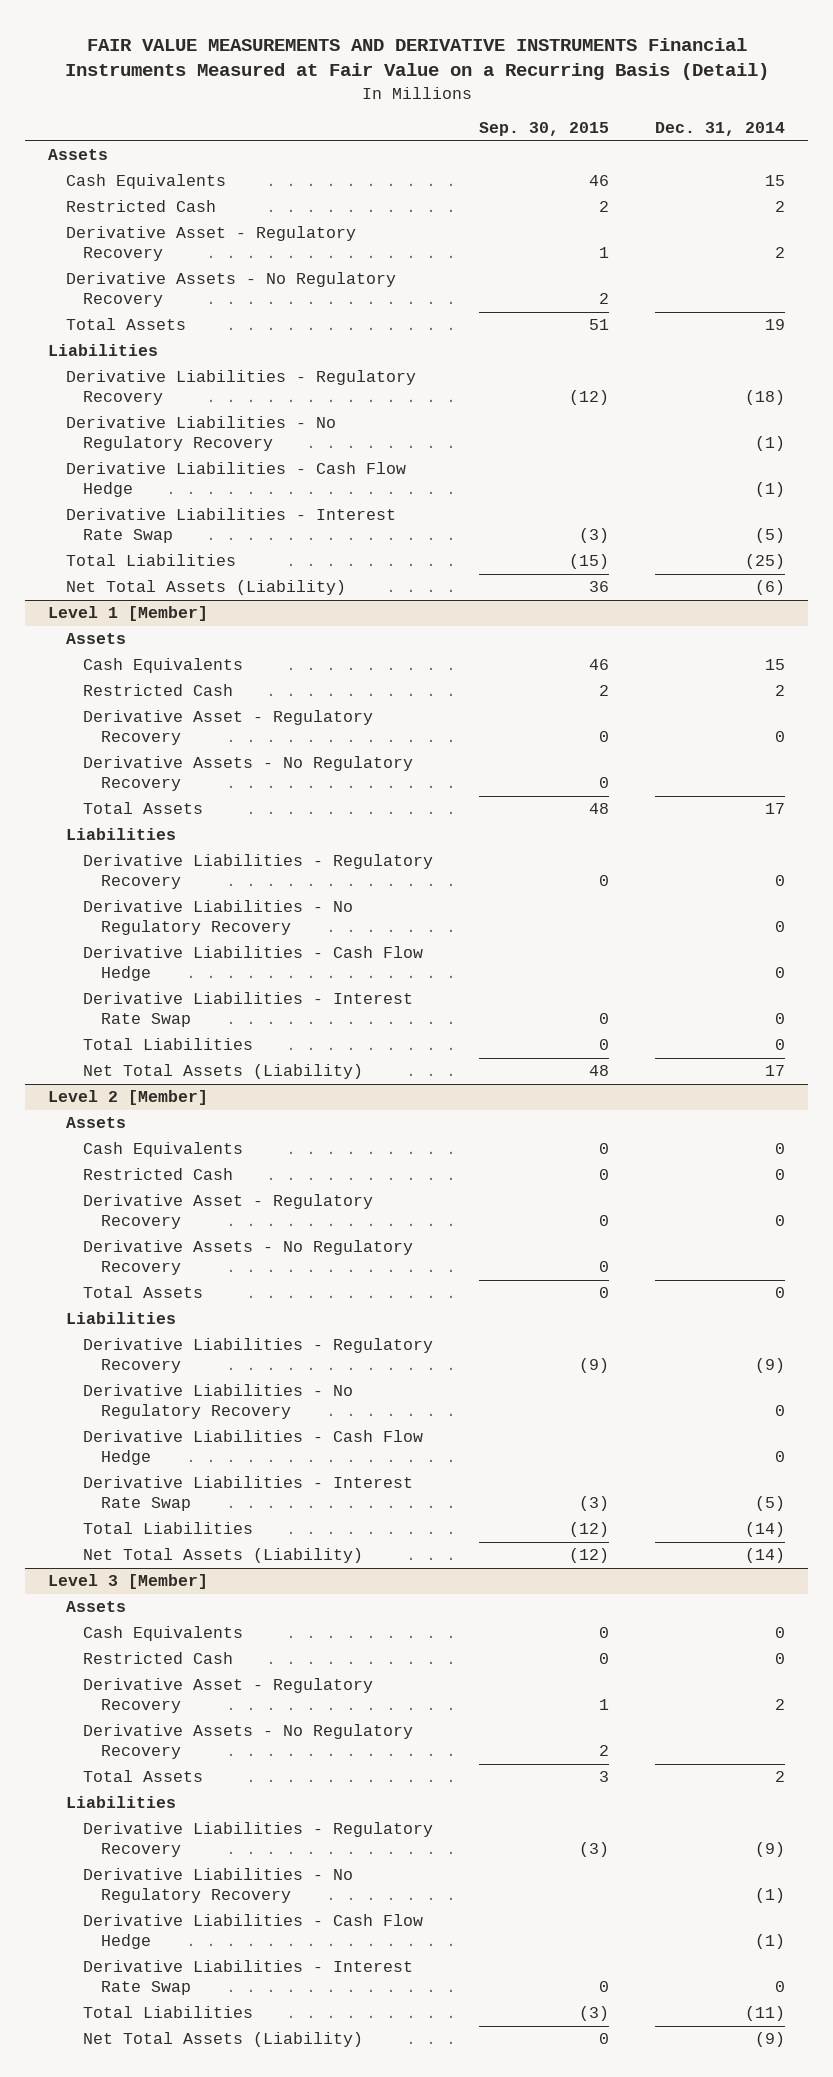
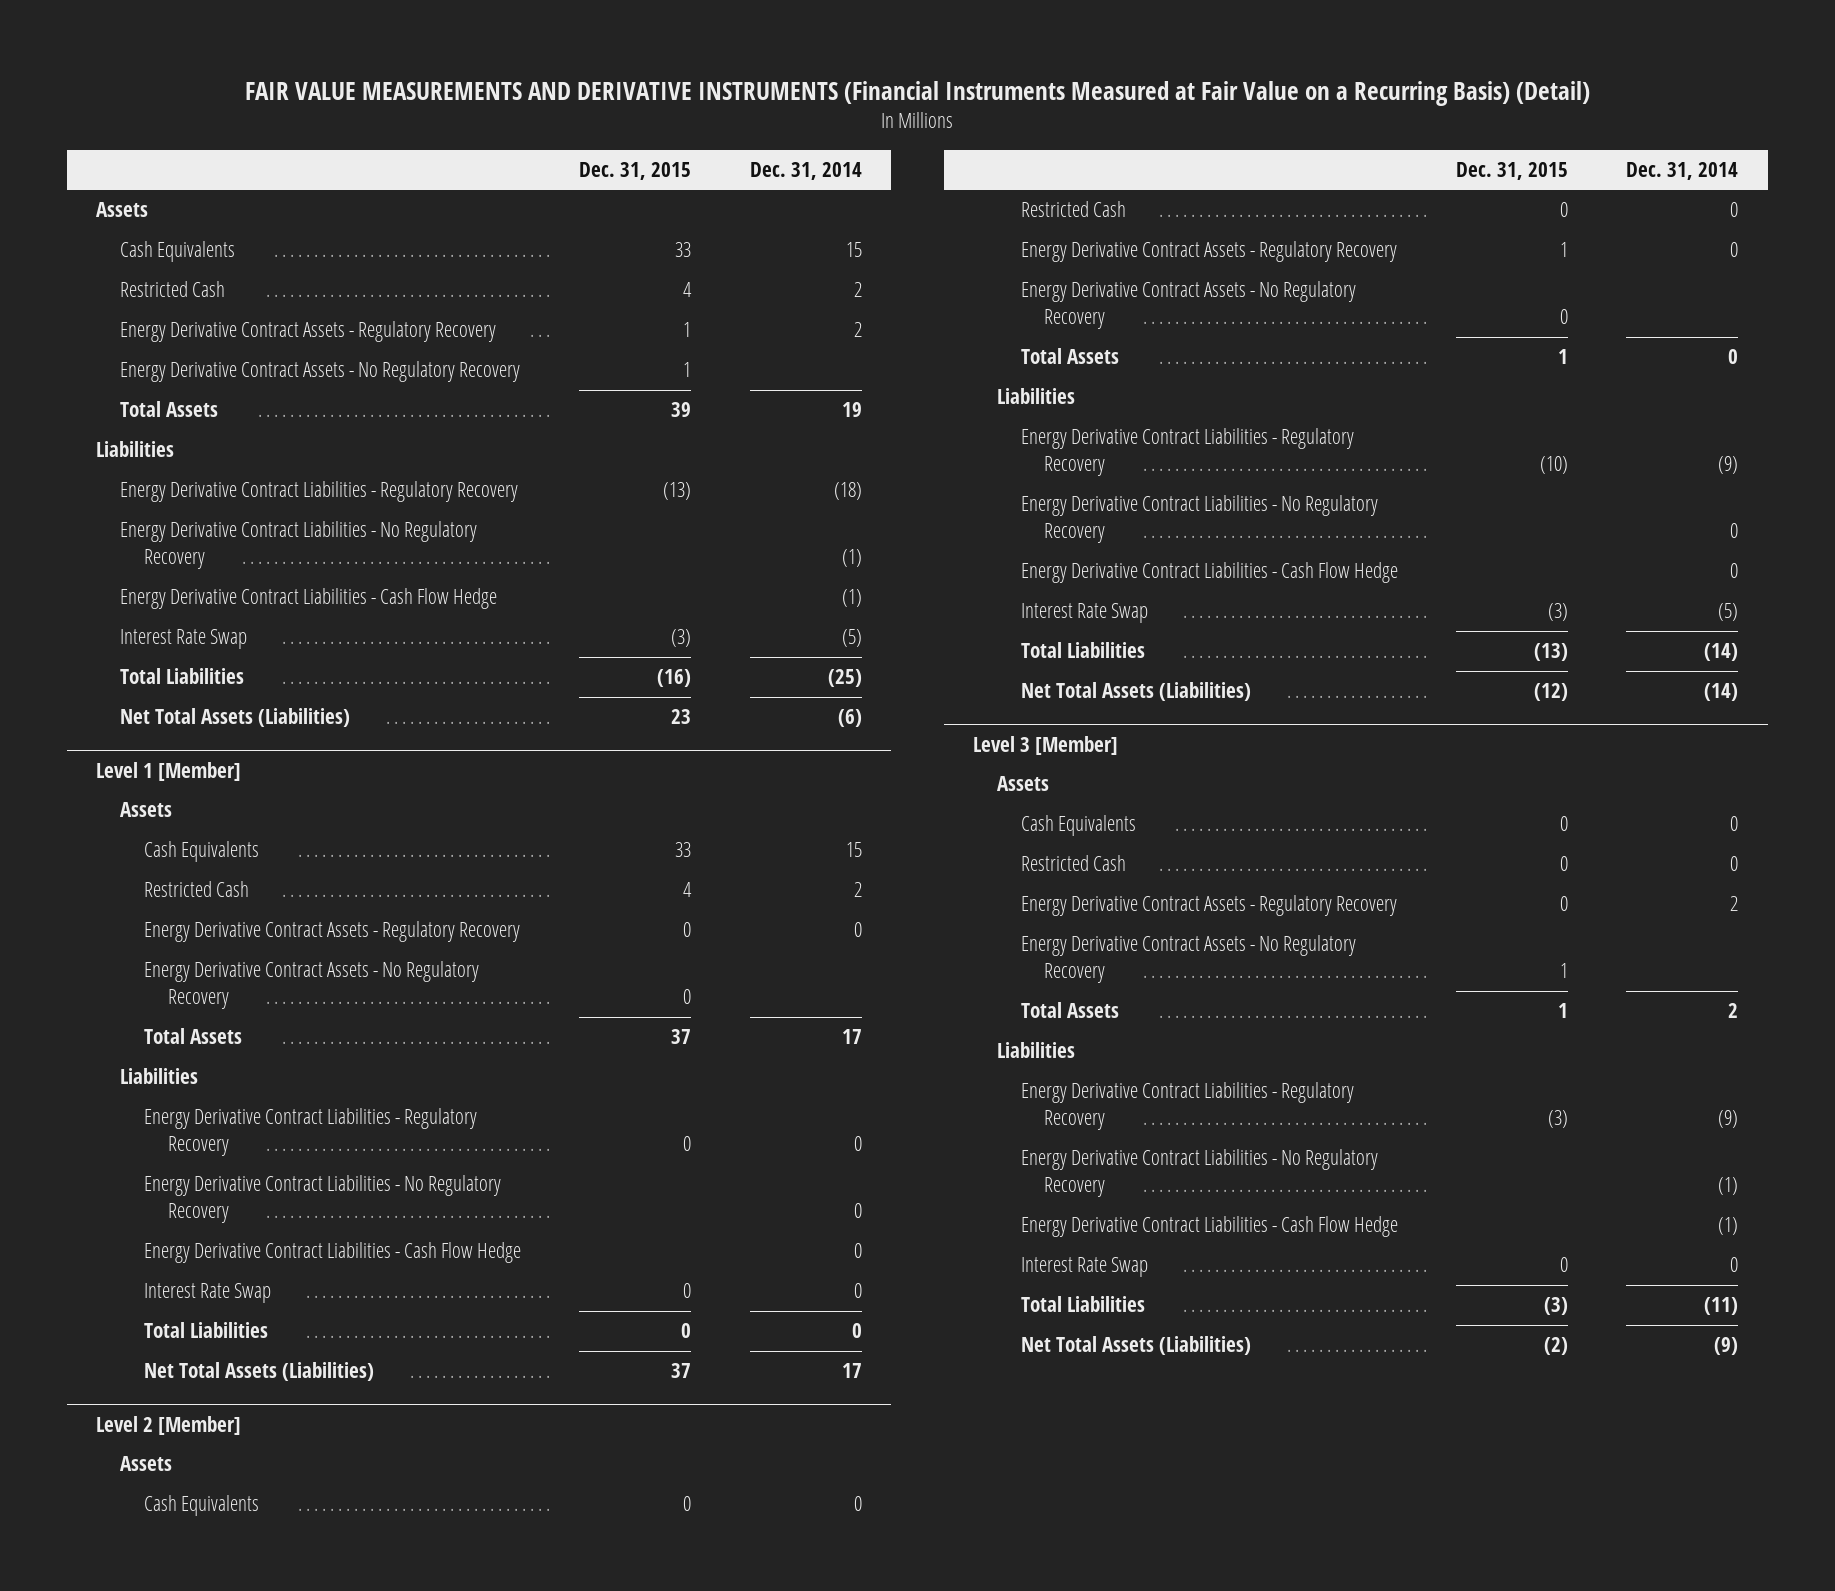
- FAIR VALUE MEASUREMENTS AND DERIVATIVE INSTRUMENTS Financial Instruments Measured at Fair Value on a Recurring Basis (Detail)
+ FAIR VALUE MEASUREMENTS AND DERIVATIVE INSTRUMENTS (Financial Instruments Measured at Fair Value on a Recurring Basis) (Detail)
- | Sep. 30, 2015 | Dec. 31, 2014
+ | Dec. 31, 2015 | Dec. 31, 2014
- Derivative Asset - Regulatory Recovery | 1 | 2
- Derivative Assets - No Regulatory Recovery | 2 |
+ Energy Derivative Contract Assets - Regulatory Recovery | 1 | 2
+ Energy Derivative Contract Assets - No Regulatory Recovery | 1 |
- Derivative Liabilities - Regulatory Recovery | (12) | (18)
- Derivative Liabilities - No Regulatory Recovery | | (1)
- Derivative Liabilities - Cash Flow Hedge | | (1)
- Derivative Liabilities - Interest Rate Swap | (3) | (5)
+ Energy Derivative Contract Liabilities - Regulatory Recovery | (13) | (18)
+ Energy Derivative Contract Liabilities - No Regulatory Recovery | | (1)
+ Energy Derivative Contract Liabilities - Cash Flow Hedge | | (1)
+ Interest Rate Swap | (3) | (5)
- Net Total Assets (Liability) | 36 | (6)
+ Net Total Assets (Liabilities) | 23 | (6)
@ Level 1 [Member]
- Derivative Asset - Regulatory Recovery | 0 | 0
- Derivative Assets - No Regulatory Recovery | 0 |
+ Energy Derivative Contract Assets - Regulatory Recovery | 0 | 0
+ Energy Derivative Contract Assets - No Regulatory Recovery | 0 |
- Derivative Liabilities - Regulatory Recovery | 0 | 0
- Derivative Liabilities - No Regulatory Recovery | | 0
- Derivative Liabilities - Cash Flow Hedge | | 0
- Derivative Liabilities - Interest Rate Swap | 0 | 0
+ Energy Derivative Contract Liabilities - Regulatory Recovery | 0 | 0
+ Energy Derivative Contract Liabilities - No Regulatory Recovery | | 0
+ Energy Derivative Contract Liabilities - Cash Flow Hedge | | 0
+ Interest Rate Swap | 0 | 0
- Net Total Assets (Liability) | 48 | 17
+ Net Total Assets (Liabilities) | 37 | 17
@ Level 2 [Member]
- Derivative Asset - Regulatory Recovery | 0 | 0
- Derivative Assets - No Regulatory Recovery | 0 |
+ Energy Derivative Contract Assets - Regulatory Recovery | 1 | 0
+ Energy Derivative Contract Assets - No Regulatory Recovery | 0 |
- Derivative Liabilities - Regulatory Recovery | (9) | (9)
- Derivative Liabilities - No Regulatory Recovery | | 0
- Derivative Liabilities - Cash Flow Hedge | | 0
- Derivative Liabilities - Interest Rate Swap | (3) | (5)
+ Energy Derivative Contract Liabilities - Regulatory Recovery | (10) | (9)
+ Energy Derivative Contract Liabilities - No Regulatory Recovery | | 0
+ Energy Derivative Contract Liabilities - Cash Flow Hedge | | 0
+ Interest Rate Swap | (3) | (5)
- Net Total Assets (Liability) | (12) | (14)
+ Net Total Assets (Liabilities) | (12) | (14)
@ Level 3 [Member]
- Derivative Asset - Regulatory Recovery | 1 | 2
- Derivative Assets - No Regulatory Recovery | 2 |
+ Energy Derivative Contract Assets - Regulatory Recovery | 0 | 2
+ Energy Derivative Contract Assets - No Regulatory Recovery | 1 |
- Derivative Liabilities - Regulatory Recovery | (3) | (9)
- Derivative Liabilities - No Regulatory Recovery | | (1)
- Derivative Liabilities - Cash Flow Hedge | | (1)
- Derivative Liabilities - Interest Rate Swap | 0 | 0
+ Energy Derivative Contract Liabilities - Regulatory Recovery | (3) | (9)
+ Energy Derivative Contract Liabilities - No Regulatory Recovery | | (1)
+ Energy Derivative Contract Liabilities - Cash Flow Hedge | | (1)
+ Interest Rate Swap | 0 | 0
- Net Total Assets (Liability) | 0 | (9)
+ Net Total Assets (Liabilities) | (2) | (9)

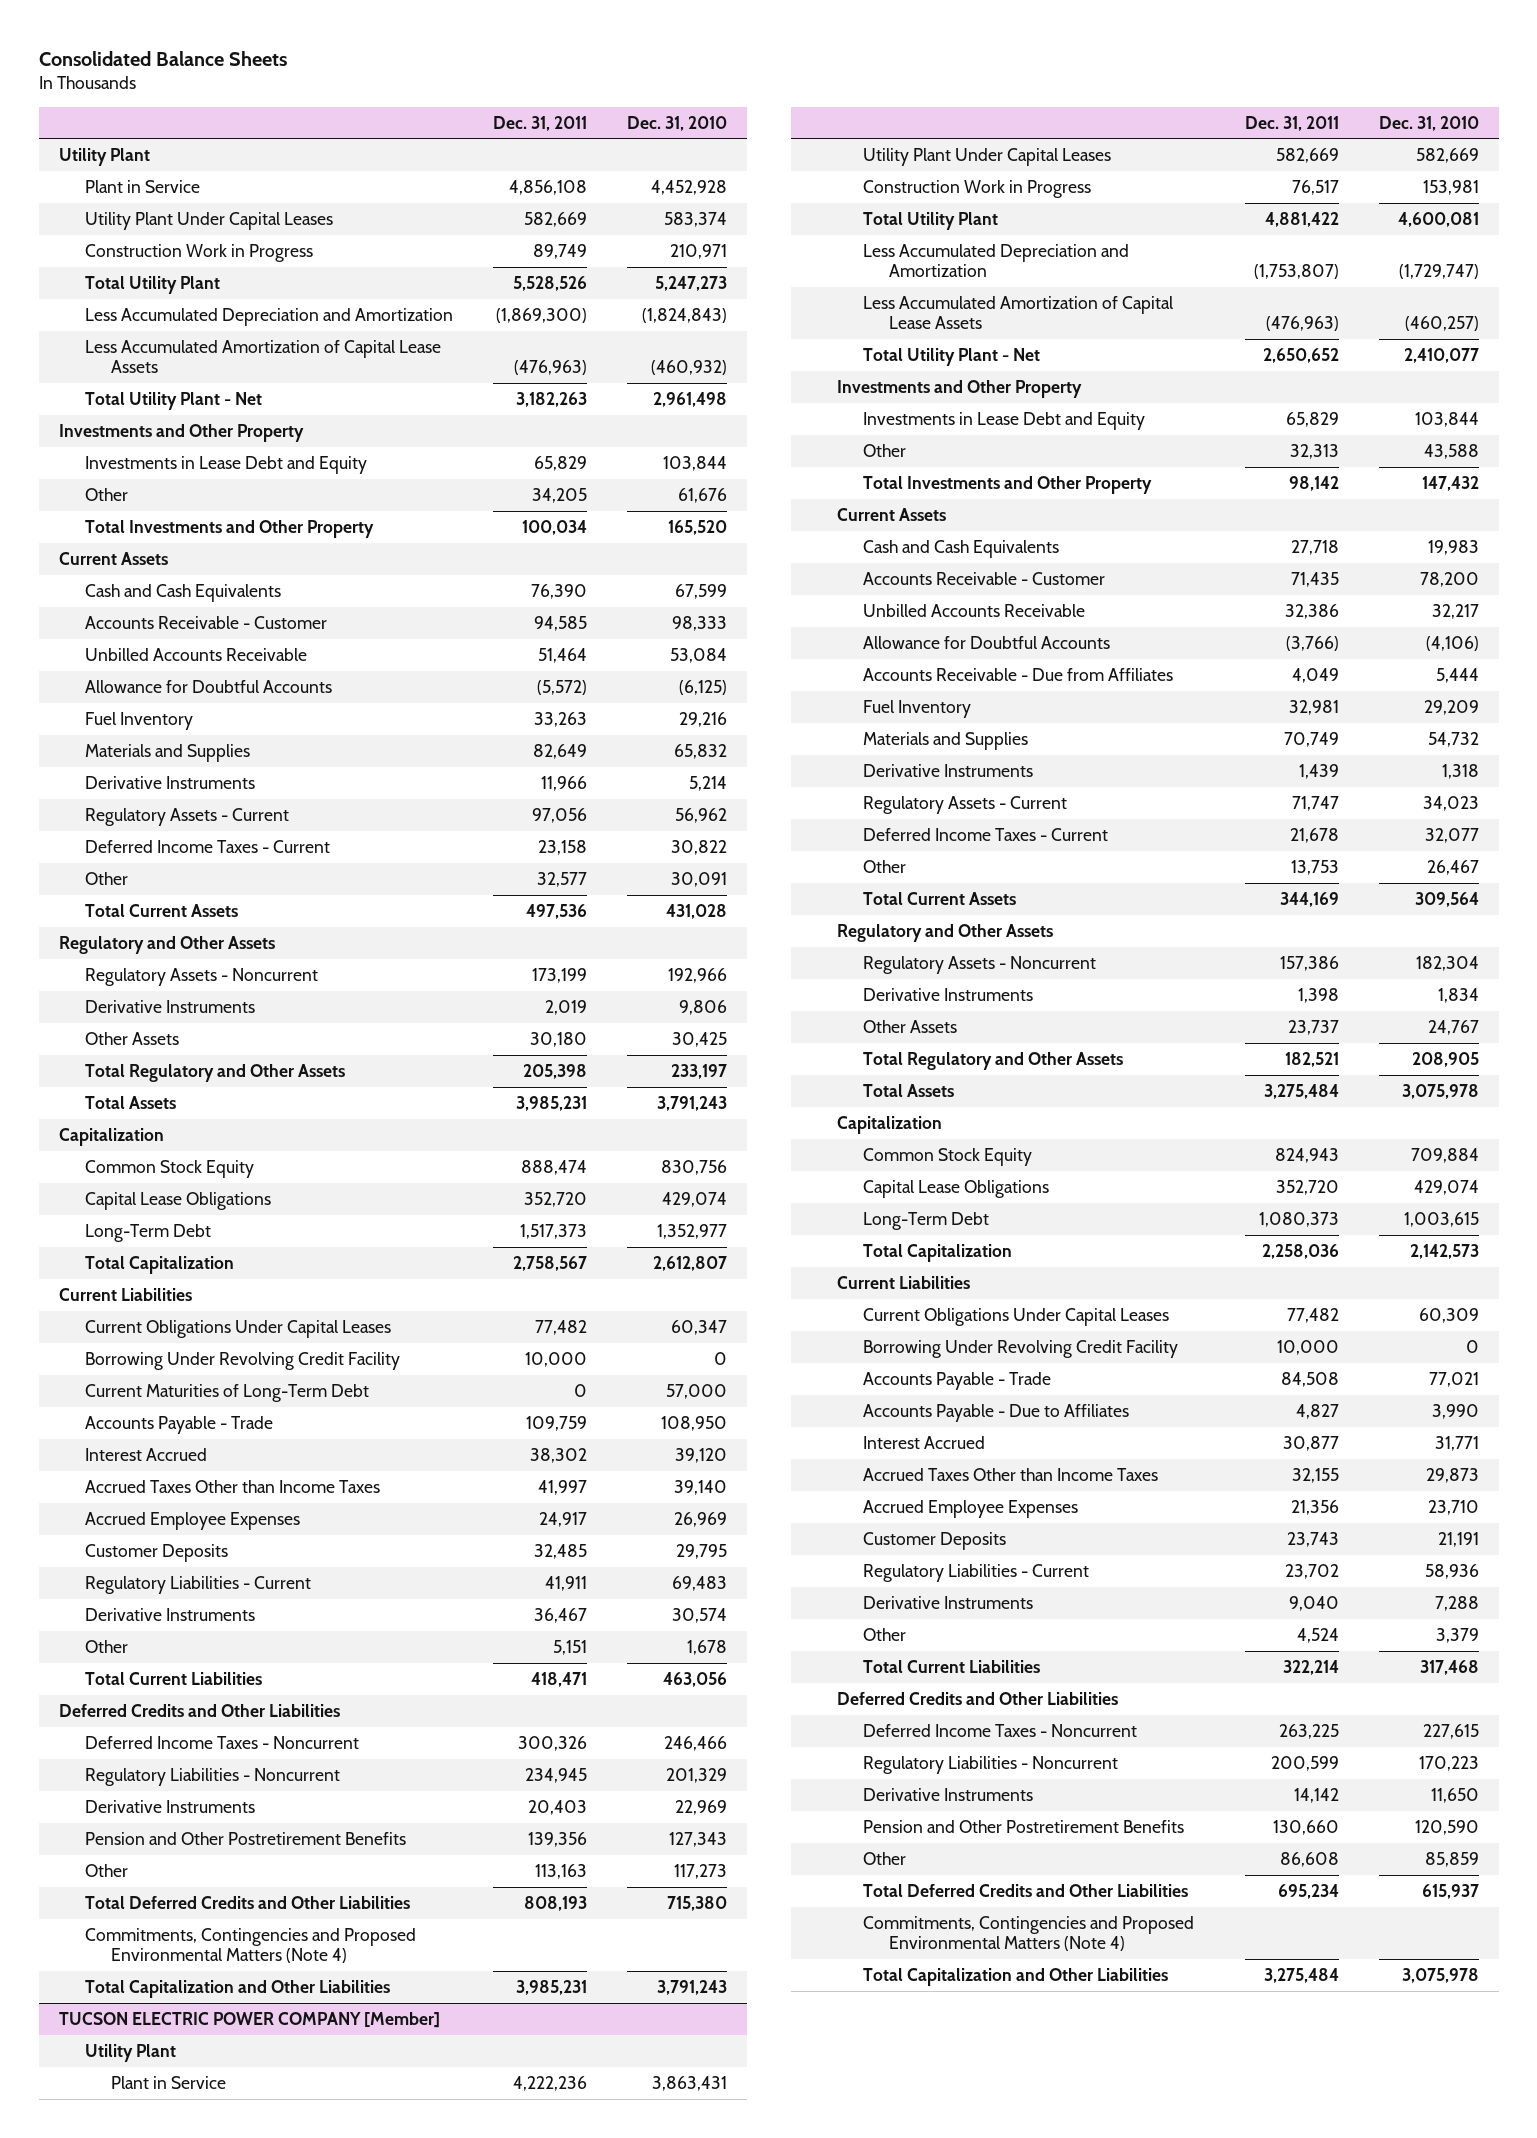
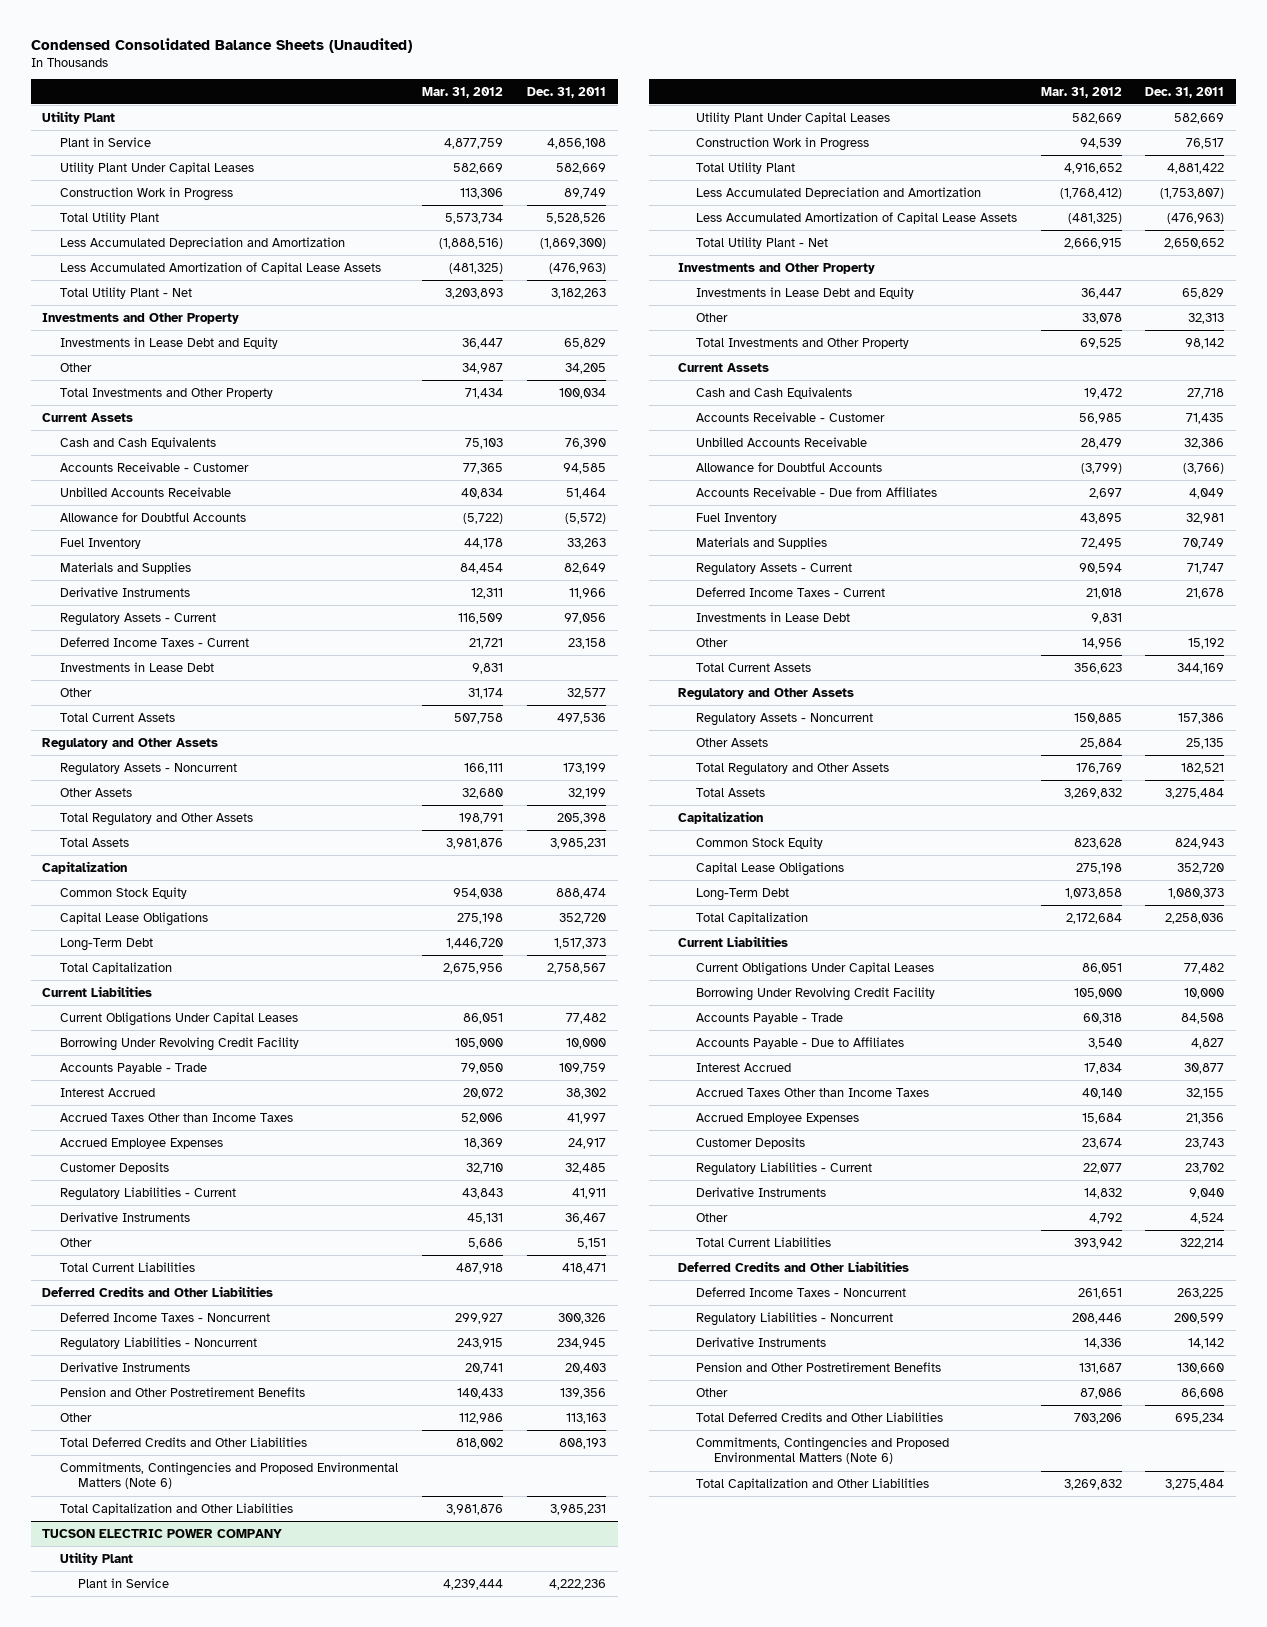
- Consolidated Balance Sheets
+ Condensed Consolidated Balance Sheets (Unaudited)
- | Dec. 31, 2011 | Dec. 31, 2010
+ | Mar. 31, 2012 | Dec. 31, 2011
+ Investments in Lease Debt | 9,831 |
- Derivative Instruments | 2,019 | 9,806
- Other Assets | 30,180 | 30,425
+ Other Assets | 32,680 | 32,199
- Current Maturities of Long-Term Debt | 0 | 57,000
- Commitments, Contingencies and Proposed Environmental Matters (Note 4)
+ Commitments, Contingencies and Proposed Environmental Matters (Note 6)
- TUCSON ELECTRIC POWER COMPANY [Member]
+ TUCSON ELECTRIC POWER COMPANY
- Derivative Instruments | 1,439 | 1,318
- Other | 13,753 | 26,467
+ Investments in Lease Debt | 9,831 |
+ Other | 14,956 | 15,192
- Derivative Instruments | 1,398 | 1,834
- Other Assets | 23,737 | 24,767
+ Other Assets | 25,884 | 25,135
- Commitments, Contingencies and Proposed Environmental Matters (Note 4)
+ Commitments, Contingencies and Proposed Environmental Matters (Note 6)

